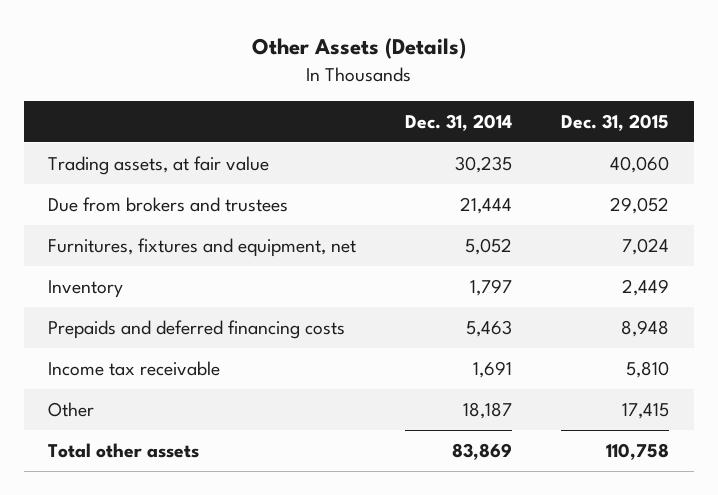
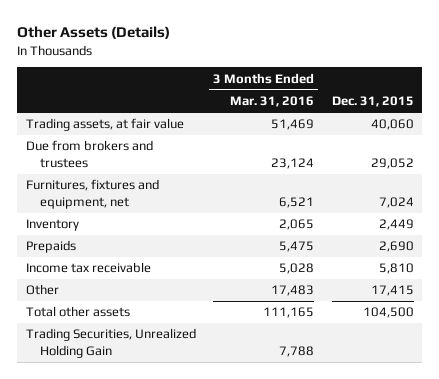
- | Dec. 31, 2014 | Dec. 31, 2015
+ | 3 Months Ended Mar. 31, 2016 | Dec. 31, 2015
- Prepaids and deferred financing costs | 5,463 | 8,948
+ Prepaids | 5,475 | 2,690
- Total other assets | 83,869 | 110,758
+ Total other assets | 111,165 | 104,500
+ Trading Securities, Unrealized Holding Gain | 7,788 |

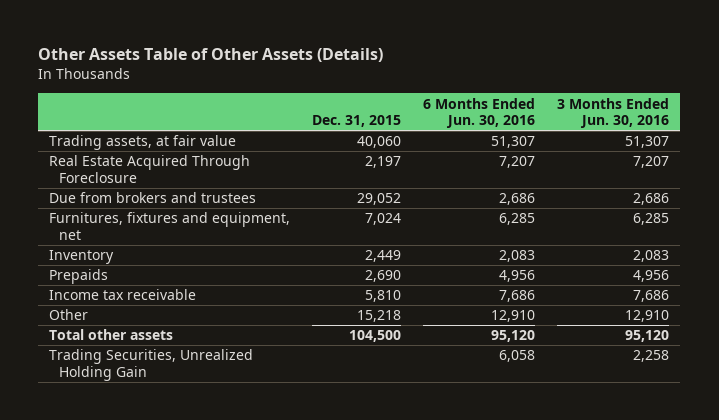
- Other Assets (Details)
+ Other Assets Table of Other Assets (Details)
- | 3 Months Ended Mar. 31, 2016 | Dec. 31, 2015
+ | Dec. 31, 2015 | 6 Months Ended Jun. 30, 2016 | 3 Months Ended Jun. 30, 2016
+ Real Estate Acquired Through Foreclosure | 2,197 | 7,207 | 7,207
- Other | 17,483 | 17,415
+ Other | 15,218 | 12,910 | 12,910

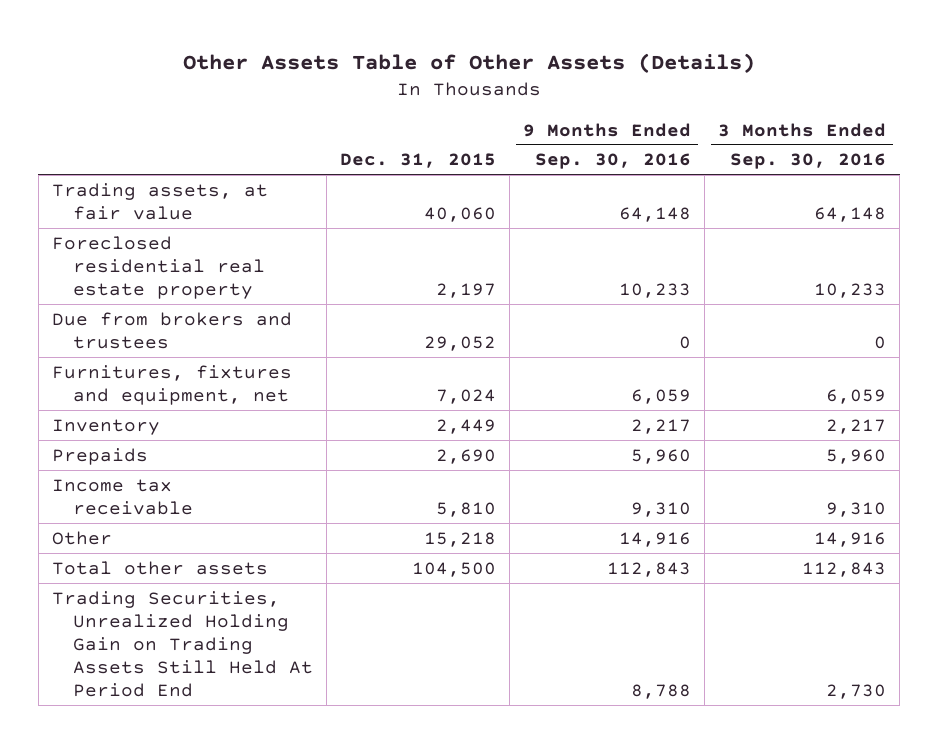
- | Dec. 31, 2015 | 6 Months Ended Jun. 30, 2016 | 3 Months Ended Jun. 30, 2016
+ | Dec. 31, 2015 | 9 Months Ended Sep. 30, 2016 | 3 Months Ended Sep. 30, 2016
- Real Estate Acquired Through Foreclosure | 2,197 | 7,207 | 7,207
+ Foreclosed residential real estate property | 2,197 | 10,233 | 10,233
- Trading Securities, Unrealized Holding Gain | | 6,058 | 2,258
+ Trading Securities, Unrealized Holding Gain on Trading Assets Still Held At Period End | | 8,788 | 2,730

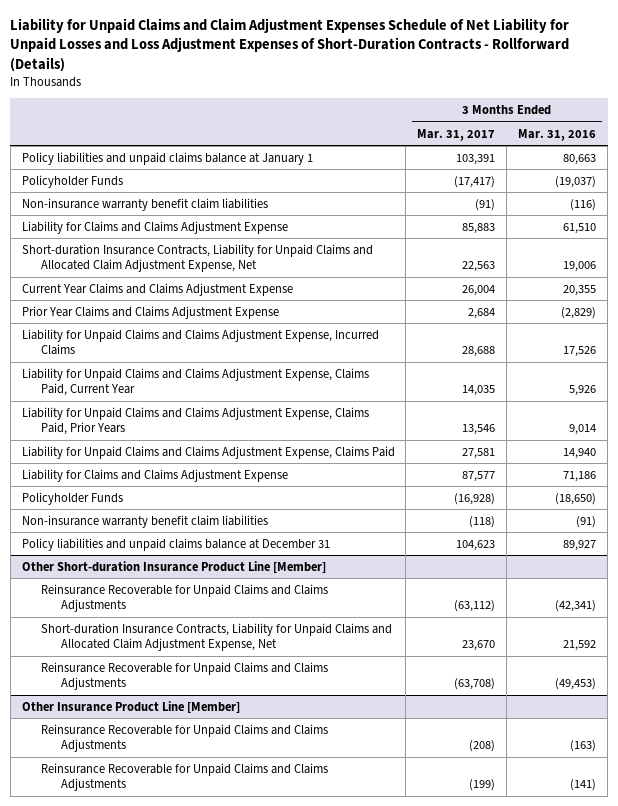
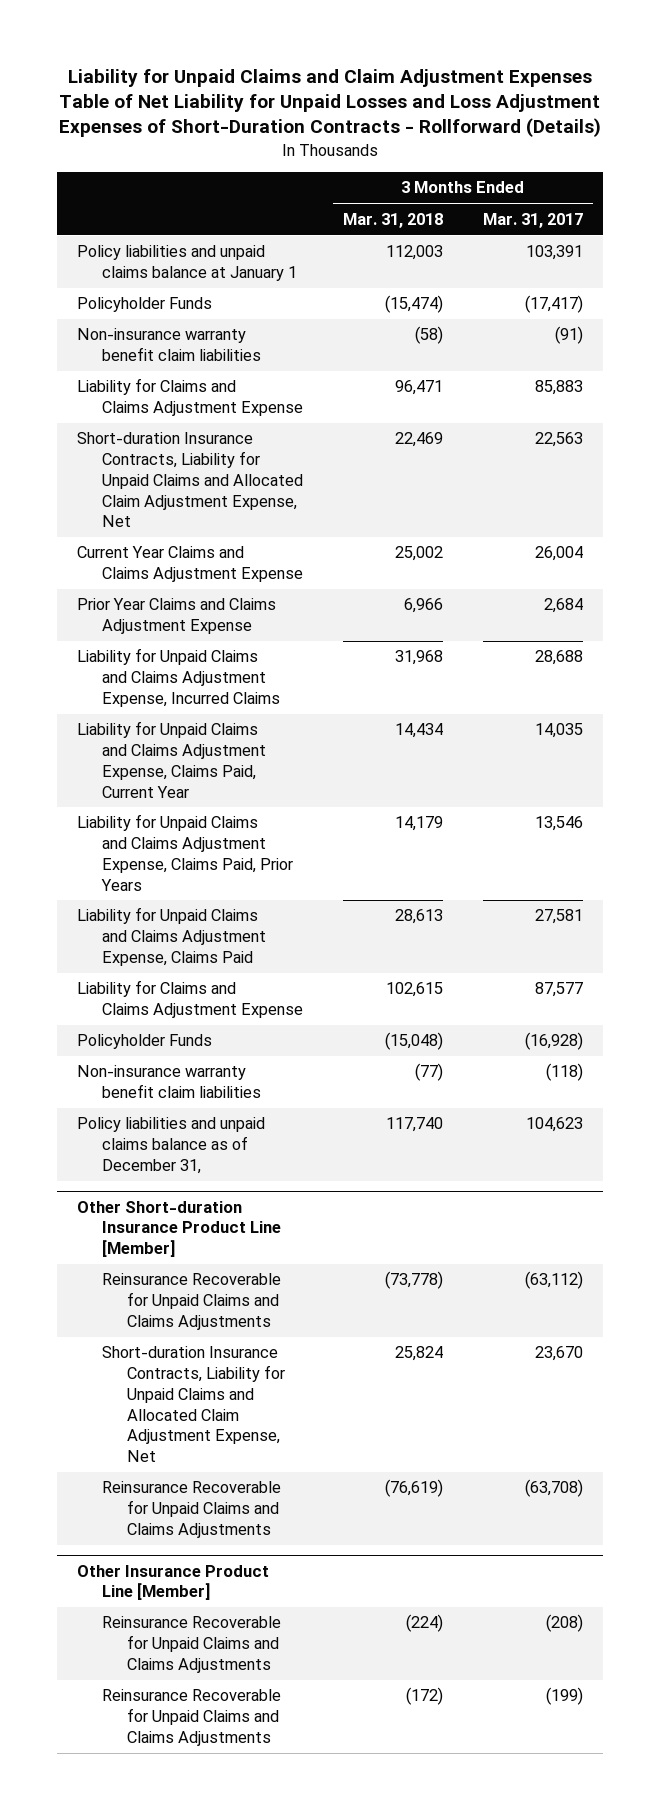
- Liability for Unpaid Claims and Claim Adjustment Expenses Schedule of Net Liability for Unpaid Losses and Loss Adjustment Expenses of Short-Duration Contracts - Rollforward (Details)
+ Liability for Unpaid Claims and Claim Adjustment Expenses Table of Net Liability for Unpaid Losses and Loss Adjustment Expenses of Short-Duration Contracts - Rollforward (Details)
- | 3 Months Ended Mar. 31, 2017 | 3 Months Ended Mar. 31, 2016
+ | 3 Months Ended Mar. 31, 2018 | 3 Months Ended Mar. 31, 2017
- Policy liabilities and unpaid claims balance at December 31 | 104,623 | 89,927
+ Policy liabilities and unpaid claims balance as of December 31, | 117,740 | 104,623

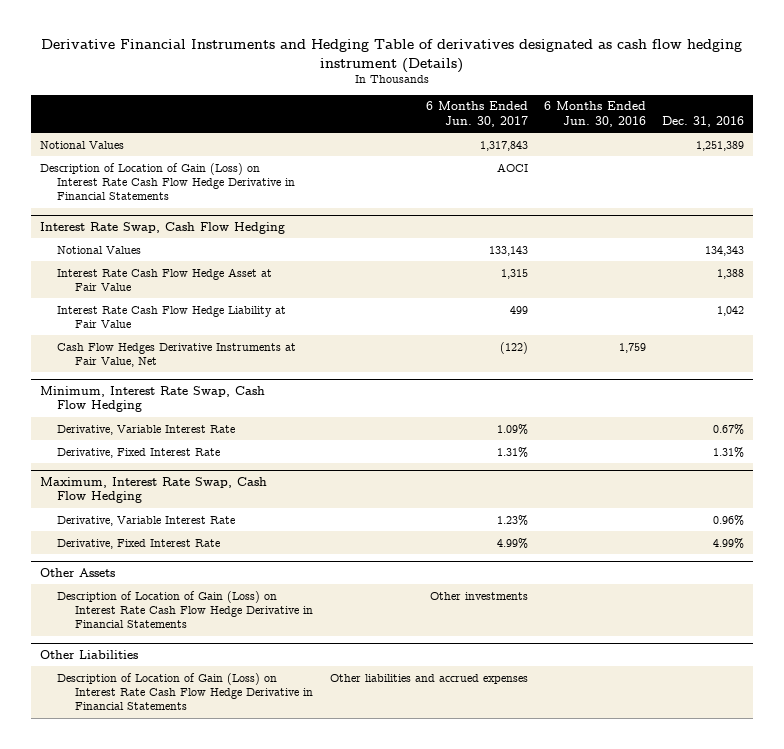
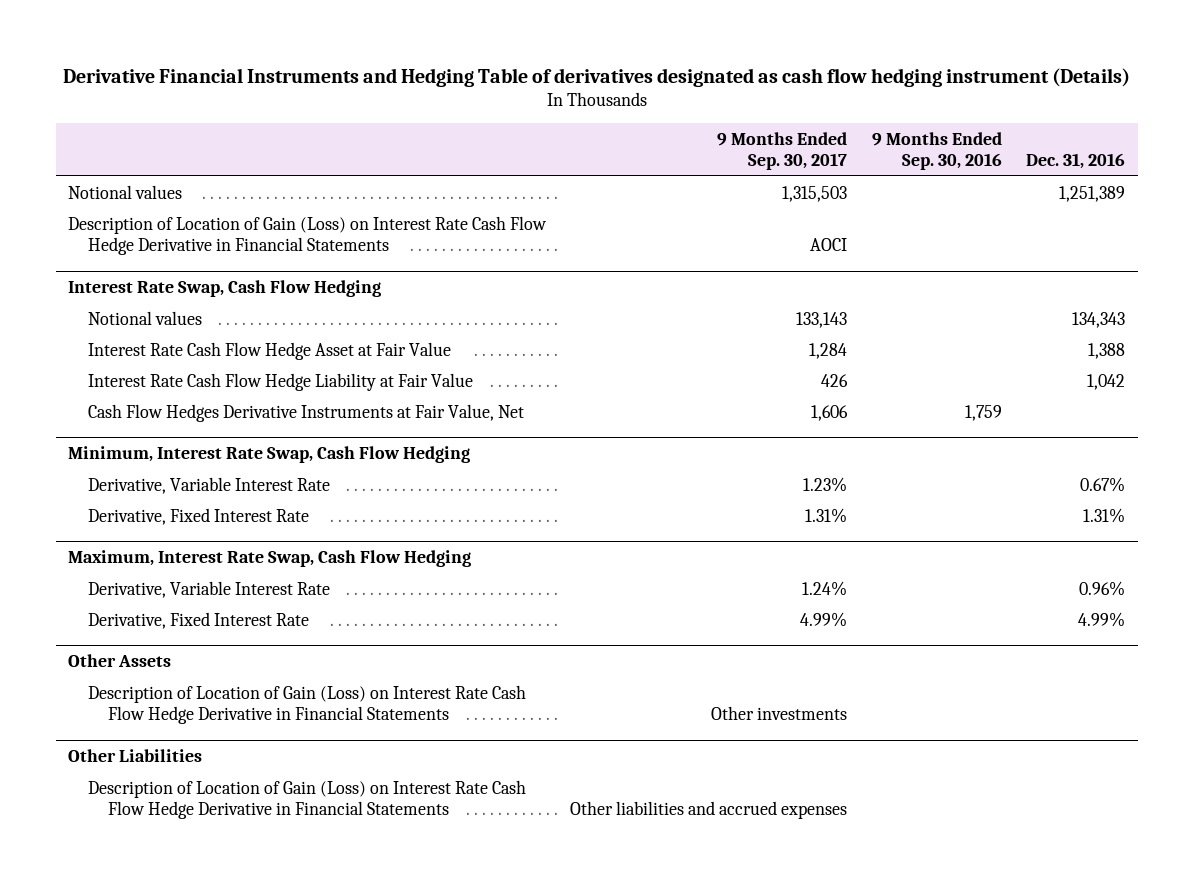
- | 6 Months Ended Jun. 30, 2017 | 6 Months Ended Jun. 30, 2016 | Dec. 31, 2016
+ | 9 Months Ended Sep. 30, 2017 | 9 Months Ended Sep. 30, 2016 | Dec. 31, 2016
- Notional Values | 1,317,843 | | 1,251,389
+ Notional values | 1,315,503 | | 1,251,389
@ Interest Rate Swap, Cash Flow Hedging
- Notional Values | 133,143 | | 134,343
+ Notional values | 133,143 | | 134,343

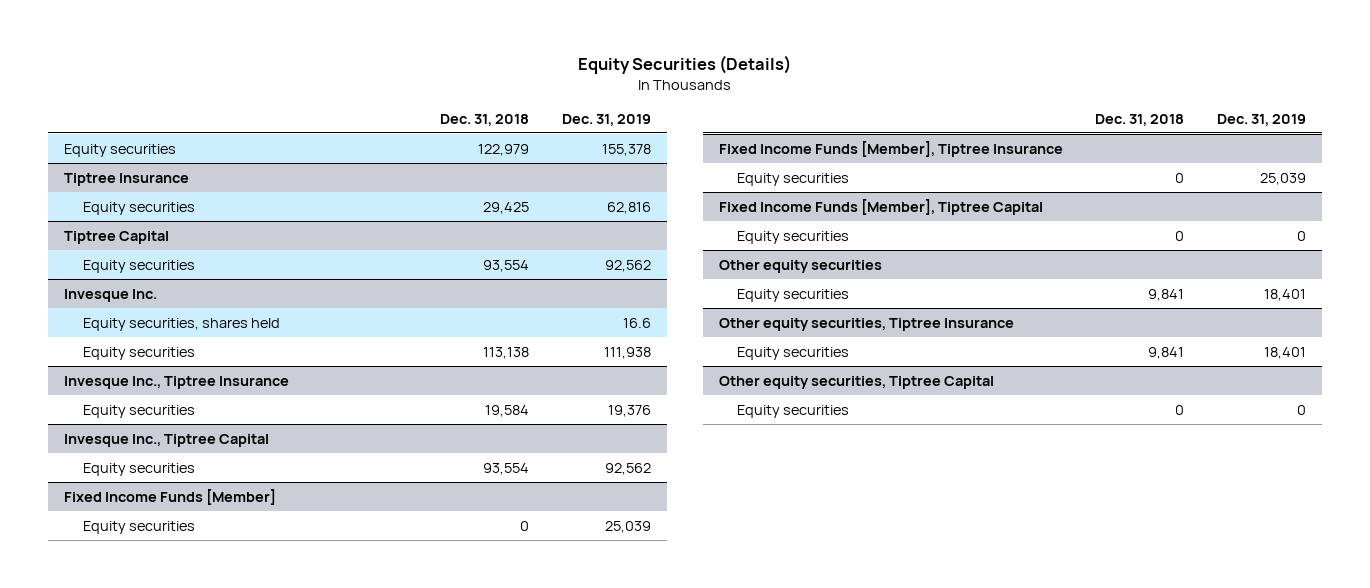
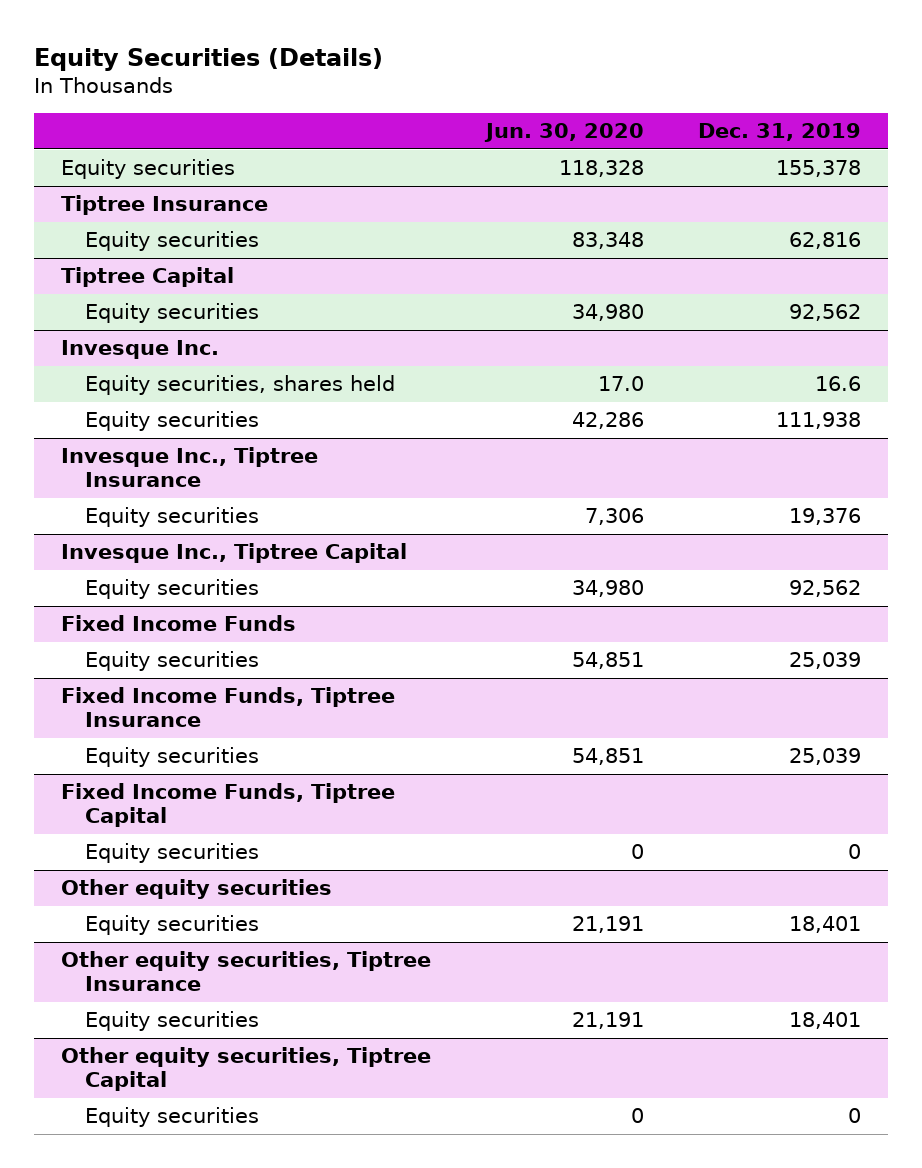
- | Dec. 31, 2018 | Dec. 31, 2019
+ | Jun. 30, 2020 | Dec. 31, 2019
- Fixed Income Funds [Member]
+ Fixed Income Funds
- Fixed Income Funds [Member], Tiptree Insurance
+ Fixed Income Funds, Tiptree Insurance
- Fixed Income Funds [Member], Tiptree Capital
+ Fixed Income Funds, Tiptree Capital

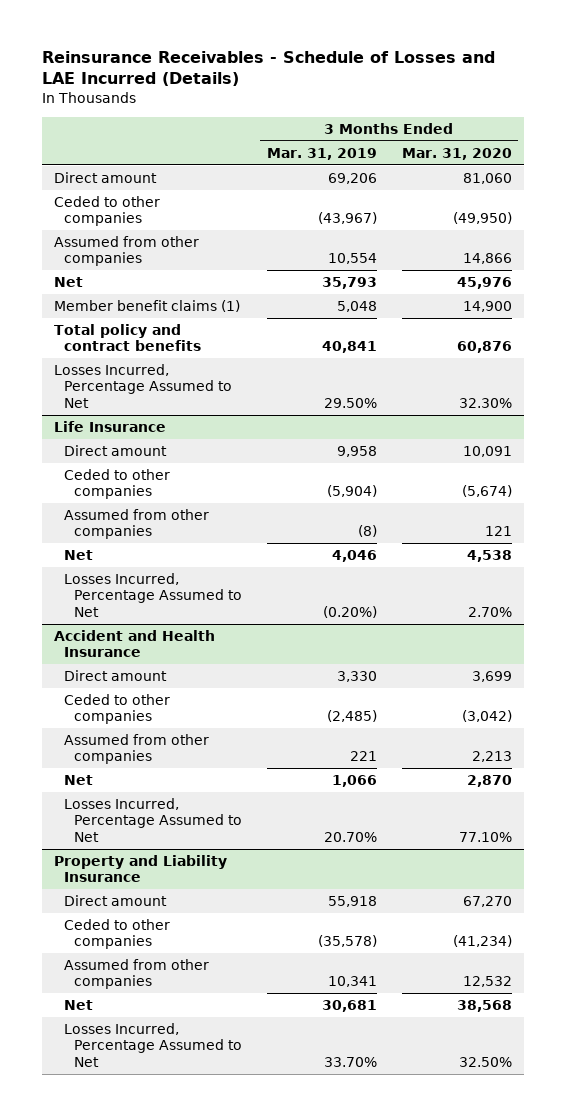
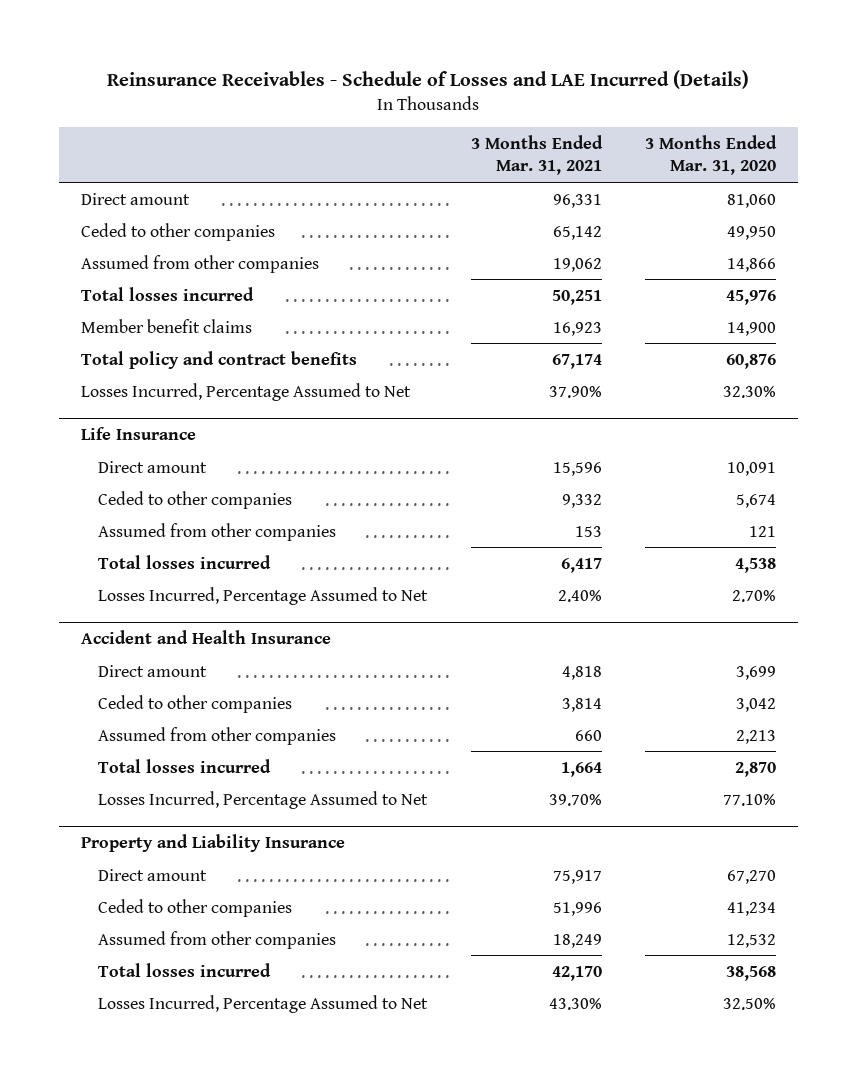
- | 3 Months Ended Mar. 31, 2019 | 3 Months Ended Mar. 31, 2020
+ | 3 Months Ended Mar. 31, 2021 | 3 Months Ended Mar. 31, 2020
- Ceded to other companies | (43,967) | (49,950)
+ Ceded to other companies | 65,142 | 49,950
- Net | 35,793 | 45,976
- Member benefit claims (1) | 5,048 | 14,900
+ Total losses incurred | 50,251 | 45,976
+ Member benefit claims | 16,923 | 14,900
@ Life Insurance
- Ceded to other companies | (5,904) | (5,674)
+ Ceded to other companies | 9,332 | 5,674
- Net | 4,046 | 4,538
+ Total losses incurred | 6,417 | 4,538
@ Accident and Health Insurance
- Ceded to other companies | (2,485) | (3,042)
+ Ceded to other companies | 3,814 | 3,042
- Net | 1,066 | 2,870
+ Total losses incurred | 1,664 | 2,870
@ Property and Liability Insurance
- Ceded to other companies | (35,578) | (41,234)
+ Ceded to other companies | 51,996 | 41,234
- Net | 30,681 | 38,568
+ Total losses incurred | 42,170 | 38,568

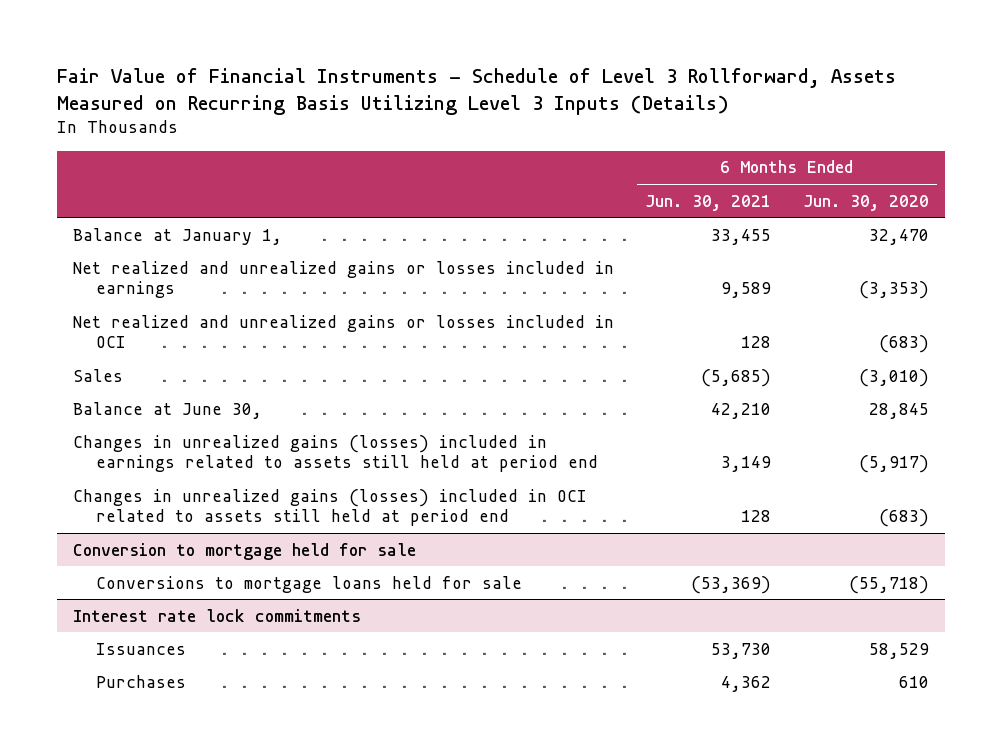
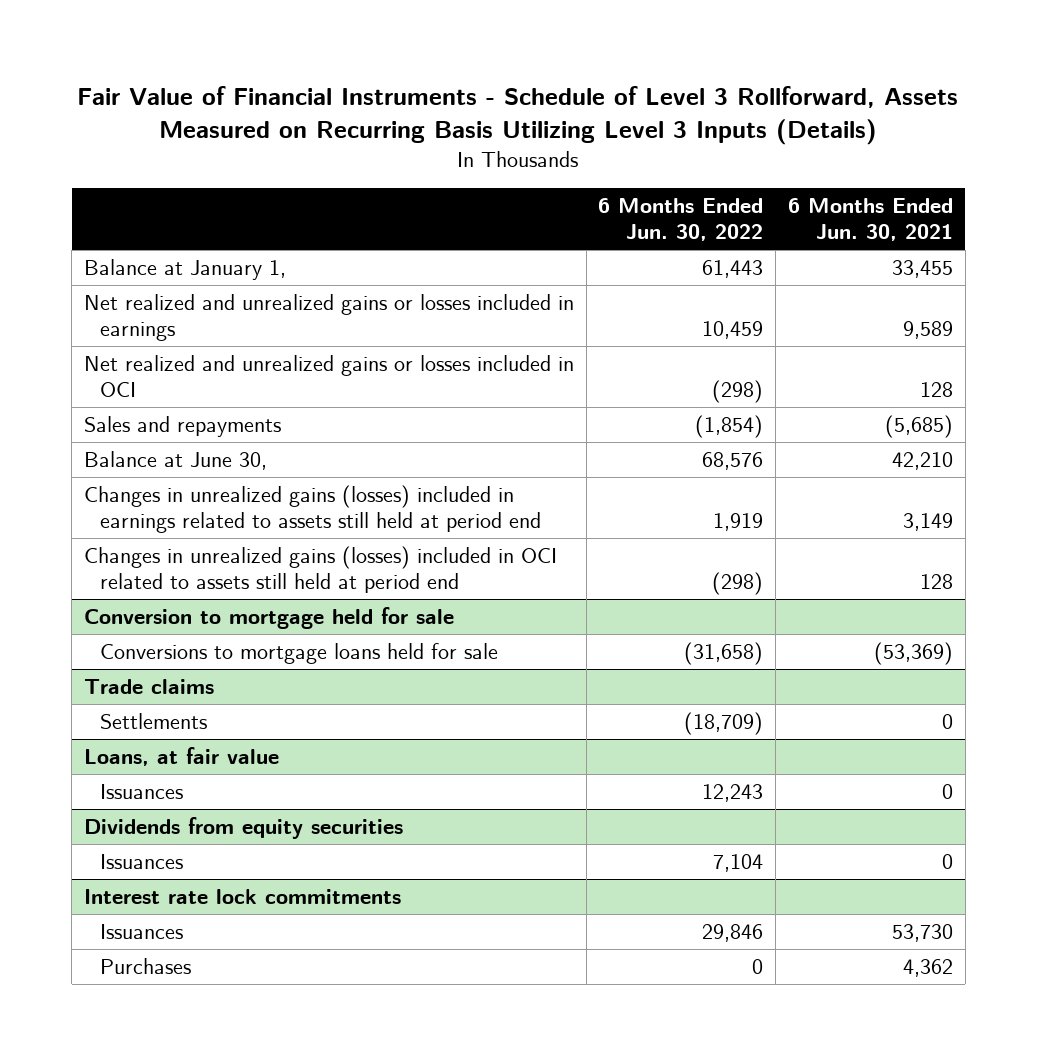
- | 6 Months Ended Jun. 30, 2021 | 6 Months Ended Jun. 30, 2020
+ | 6 Months Ended Jun. 30, 2022 | 6 Months Ended Jun. 30, 2021
- Sales | (5,685) | (3,010)
+ Sales and repayments | (1,854) | (5,685)
+ Trade claims
+ Settlements | (18,709) | 0
+ Loans, at fair value
+ Issuances | 12,243 | 0
+ Dividends from equity securities
+ Issuances | 7,104 | 0

